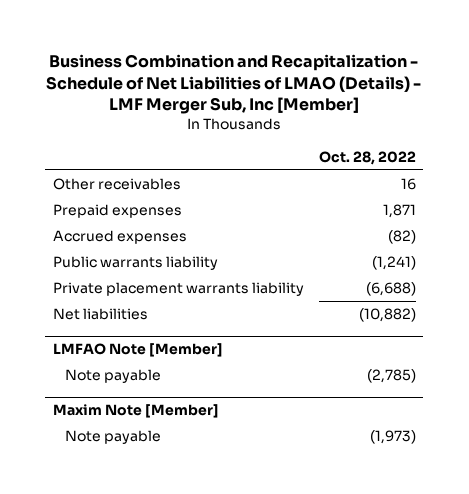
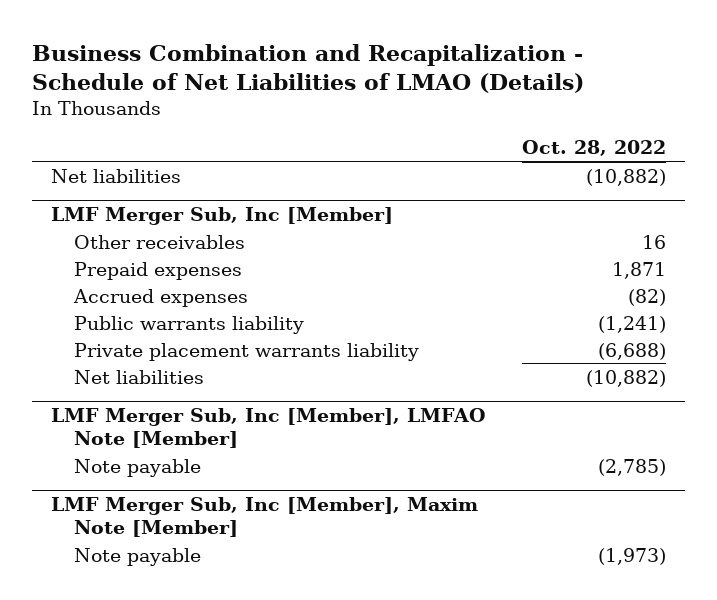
- Business Combination and Recapitalization - Schedule of Net Liabilities of LMAO (Details) - LMF Merger Sub, Inc [Member]
+ Business Combination and Recapitalization - Schedule of Net Liabilities of LMAO (Details)
+ Net liabilities | (10,882)
+ LMF Merger Sub, Inc [Member]
- LMFAO Note [Member]
+ LMF Merger Sub, Inc [Member], LMFAO Note [Member]
- Maxim Note [Member]
+ LMF Merger Sub, Inc [Member], Maxim Note [Member]

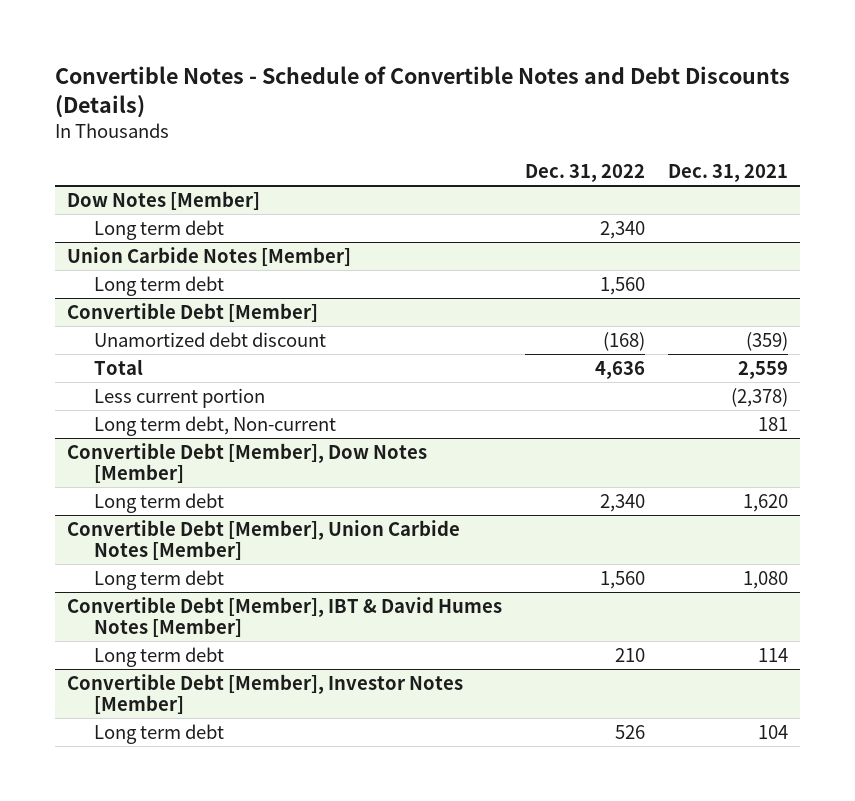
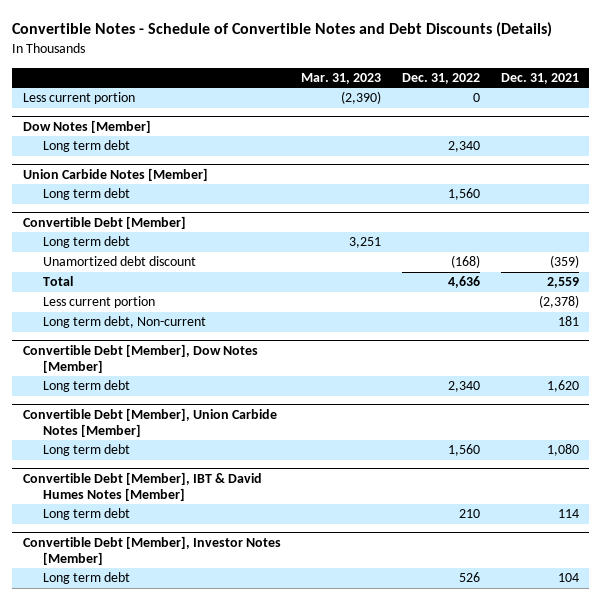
- | Dec. 31, 2022 | Dec. 31, 2021
+ | Mar. 31, 2023 | Dec. 31, 2022 | Dec. 31, 2021
+ Less current portion | (2,390) | 0 |
@ Convertible Debt [Member]
+ Long term debt | 3,251 | |

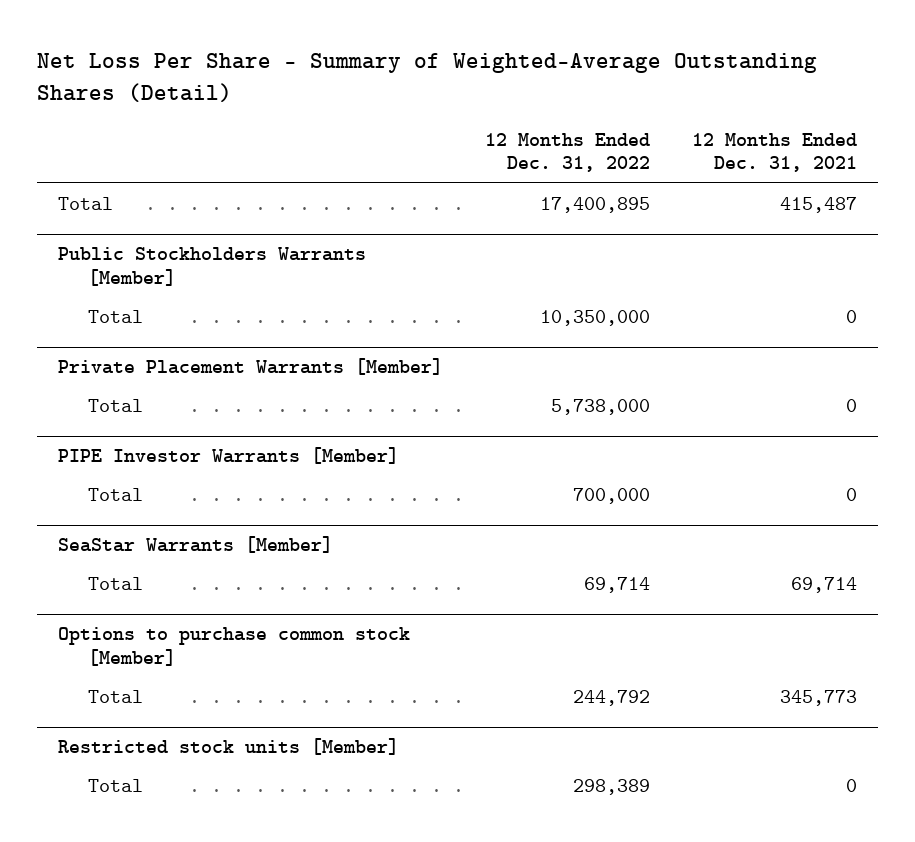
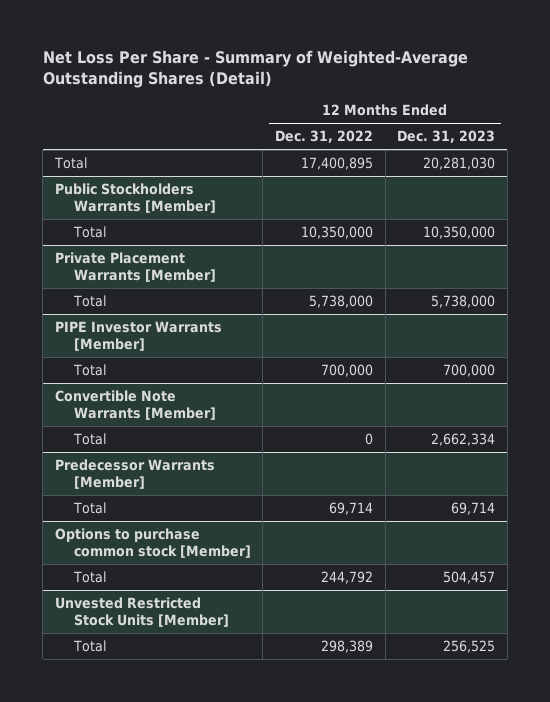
- | 12 Months Ended Dec. 31, 2022 | 12 Months Ended Dec. 31, 2021
+ | 12 Months Ended Dec. 31, 2022 | 12 Months Ended Dec. 31, 2023
- SeaStar Warrants [Member]
+ Convertible Note Warrants [Member]
+ Total | 0 | 2,662,334
+ Predecessor Warrants [Member]
- Restricted stock units [Member]
+ Unvested Restricted Stock Units [Member]

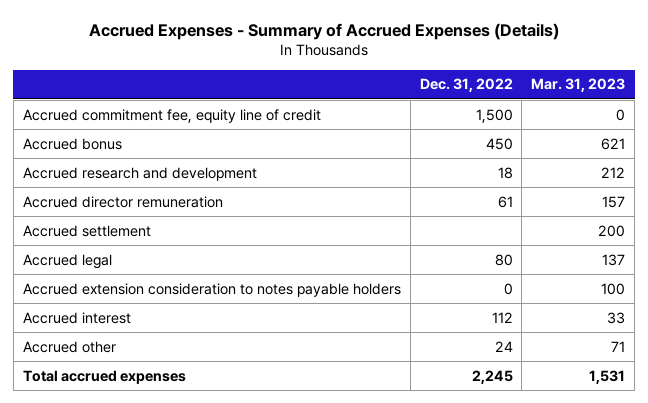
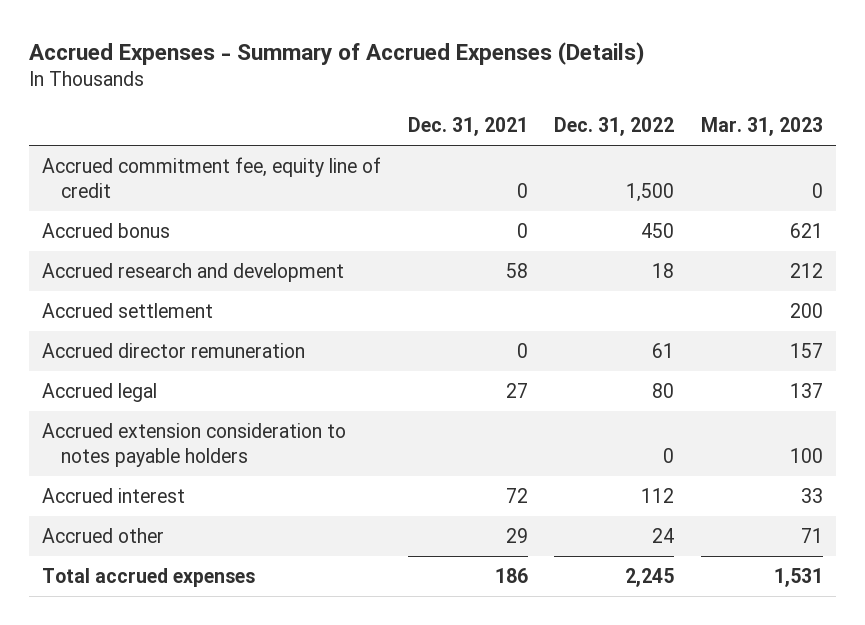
- | Dec. 31, 2022 | Mar. 31, 2023
+ | Dec. 31, 2021 | Dec. 31, 2022 | Mar. 31, 2023
moved down: Accrued director remuneration | 0 | 61 | 157

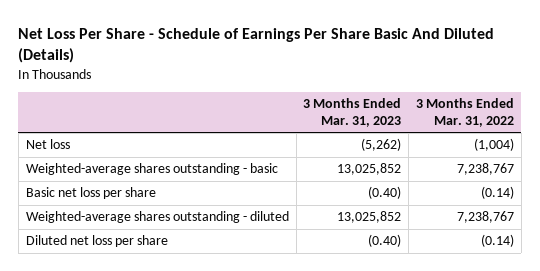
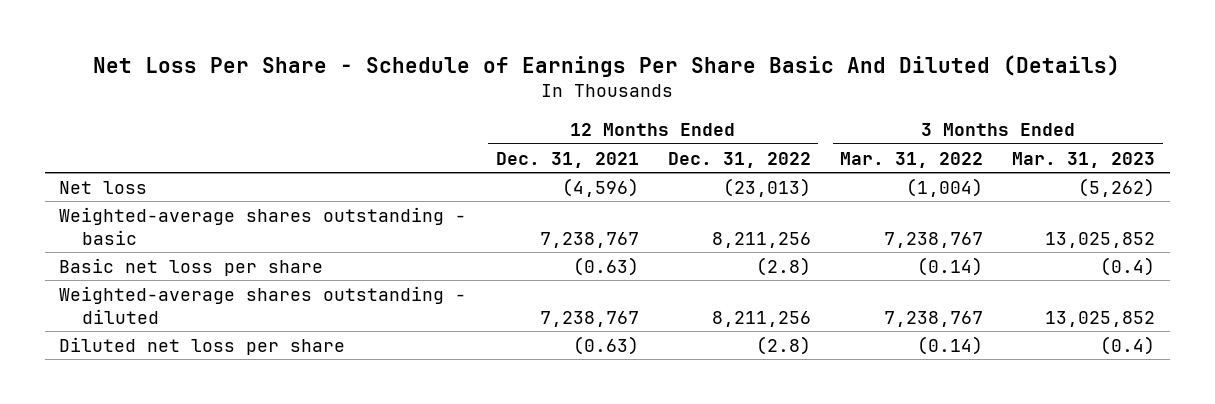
- | 3 Months Ended Mar. 31, 2023 | 3 Months Ended Mar. 31, 2022
+ | 12 Months Ended Dec. 31, 2021 | 12 Months Ended Dec. 31, 2022 | 3 Months Ended Mar. 31, 2022 | 3 Months Ended Mar. 31, 2023
- Basic net loss per share | (0.40) | (0.14)
+ Basic net loss per share | (0.63) | (2.8) | (0.14) | (0.4)
- Diluted net loss per share | (0.40) | (0.14)
+ Diluted net loss per share | (0.63) | (2.8) | (0.14) | (0.4)

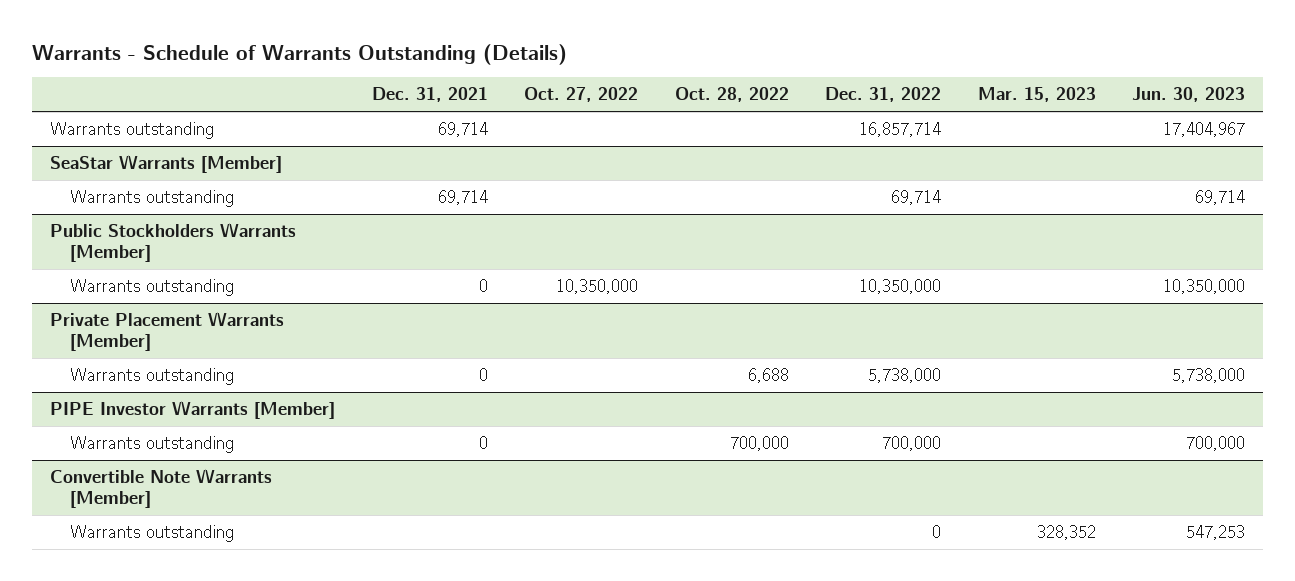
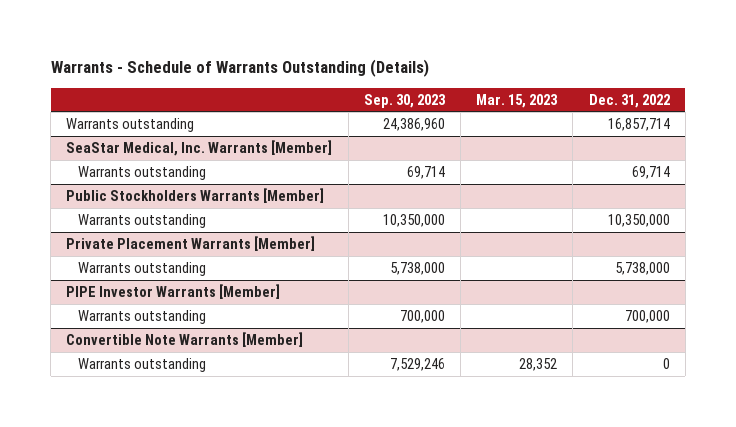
- | Dec. 31, 2021 | Oct. 27, 2022 | Oct. 28, 2022 | Dec. 31, 2022 | Mar. 15, 2023 | Jun. 30, 2023
+ | Sep. 30, 2023 | Mar. 15, 2023 | Dec. 31, 2022
- SeaStar Warrants [Member]
+ SeaStar Medical, Inc. Warrants [Member]
@ Convertible Note Warrants [Member]
- Warrants outstanding | | | | 0 | 328,352 | 547,253
+ Warrants outstanding | 7,529,246 | 28,352 | 0

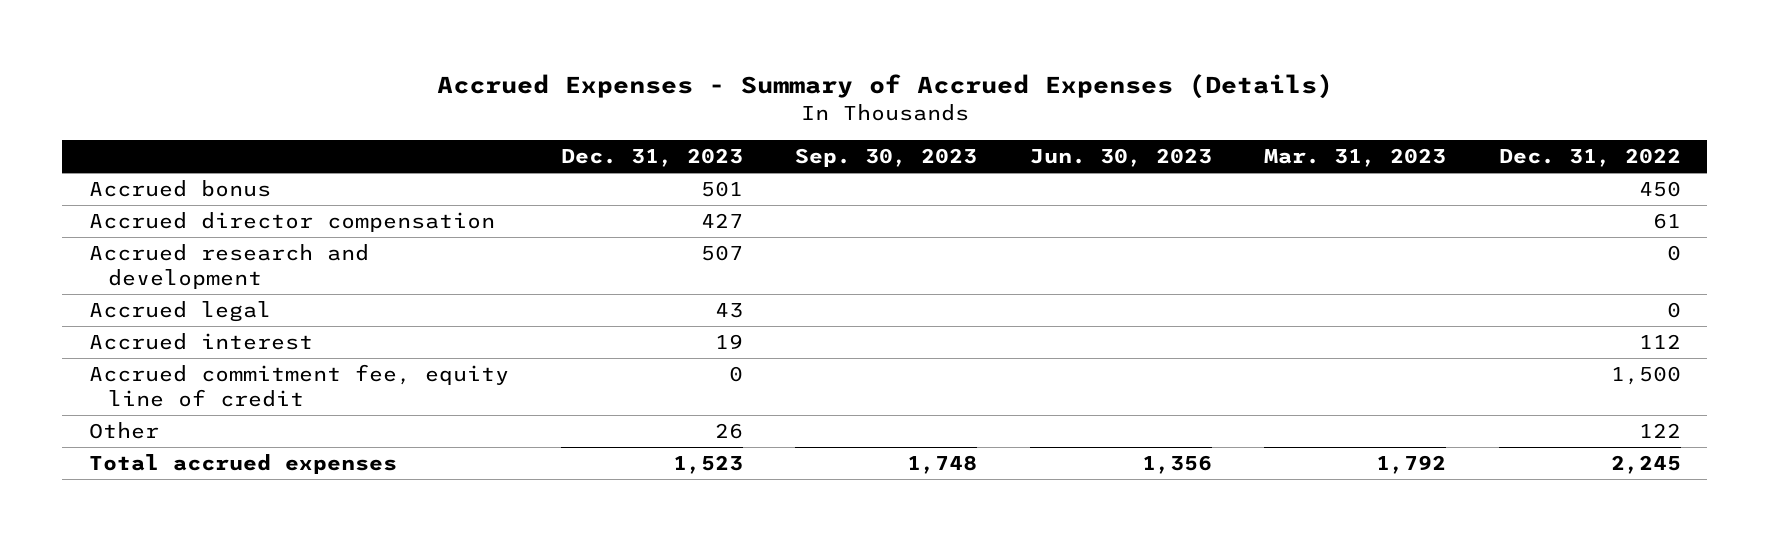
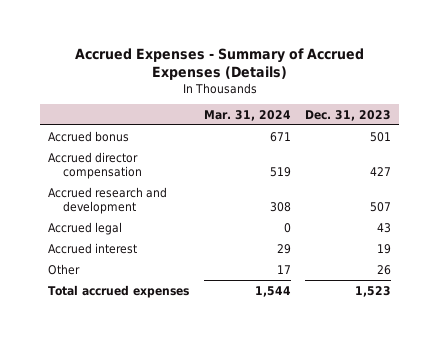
- | Dec. 31, 2023 | Sep. 30, 2023 | Jun. 30, 2023 | Mar. 31, 2023 | Dec. 31, 2022
+ | Mar. 31, 2024 | Dec. 31, 2023
- Accrued commitment fee, equity line of credit | 0 | | | | 1,500

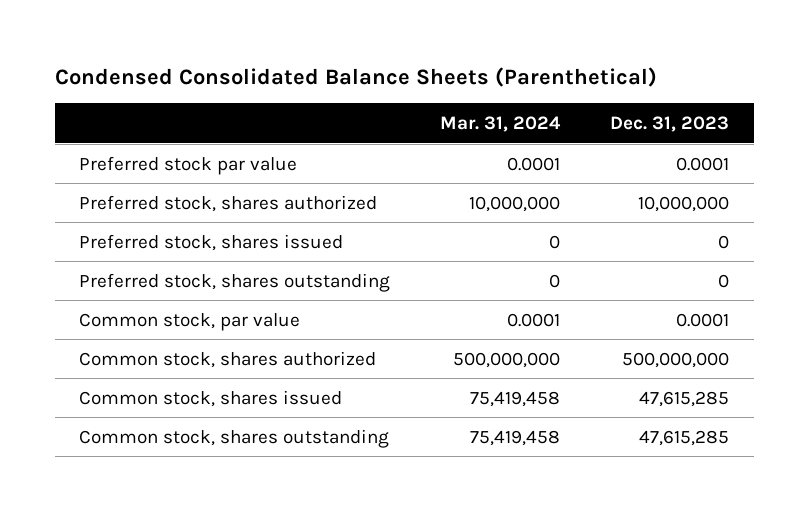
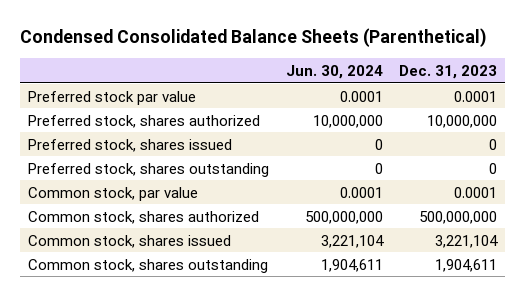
- | Mar. 31, 2024 | Dec. 31, 2023
+ | Jun. 30, 2024 | Dec. 31, 2023
- Common stock, shares issued | 75,419,458 | 47,615,285
- Common stock, shares outstanding | 75,419,458 | 47,615,285
+ Common stock, shares issued | 3,221,104 | 3,221,104
+ Common stock, shares outstanding | 1,904,611 | 1,904,611

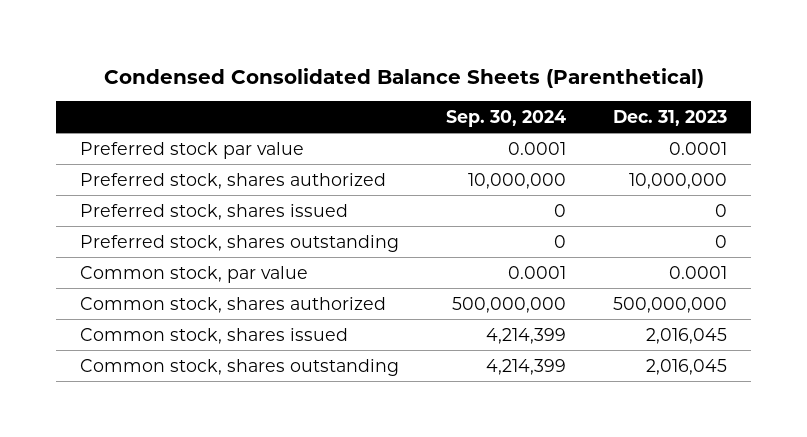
- | Jun. 30, 2024 | Dec. 31, 2023
+ | Sep. 30, 2024 | Dec. 31, 2023
- Common stock, shares issued | 3,221,104 | 3,221,104
- Common stock, shares outstanding | 1,904,611 | 1,904,611
+ Common stock, shares issued | 4,214,399 | 2,016,045
+ Common stock, shares outstanding | 4,214,399 | 2,016,045

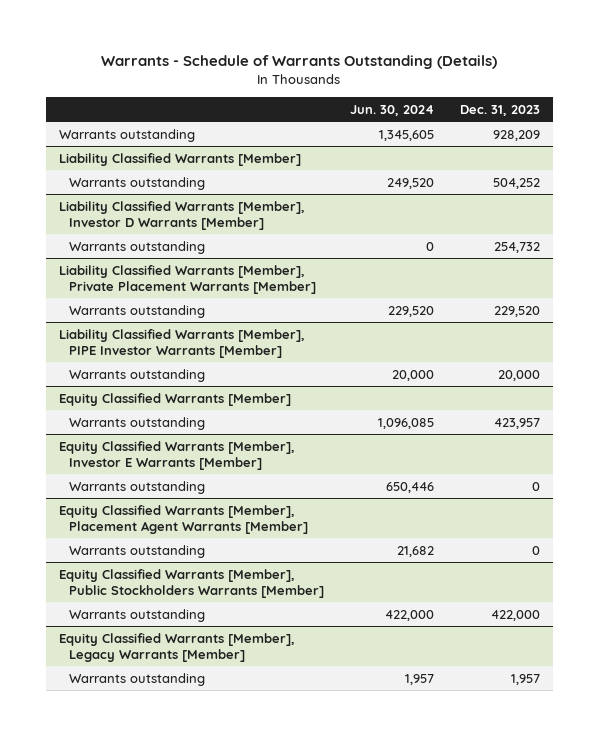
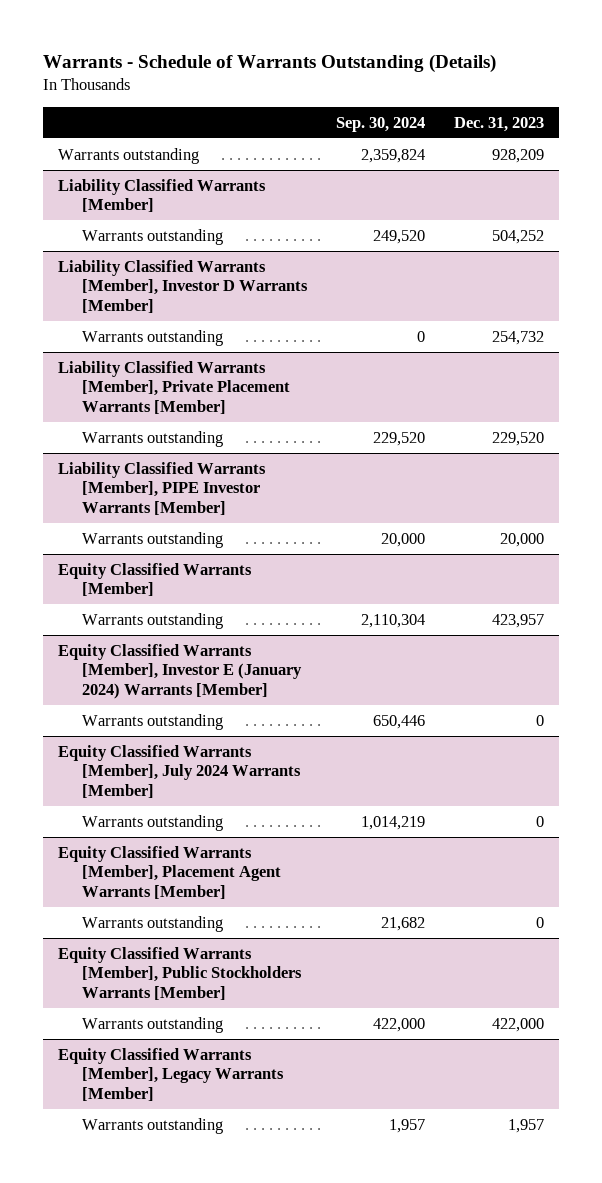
- | Jun. 30, 2024 | Dec. 31, 2023
+ | Sep. 30, 2024 | Dec. 31, 2023
- Equity Classified Warrants [Member], Investor E Warrants [Member]
+ Equity Classified Warrants [Member], Investor E (January 2024) Warrants [Member]
+ Equity Classified Warrants [Member], July 2024 Warrants [Member]
+ Warrants outstanding | 1,014,219 | 0

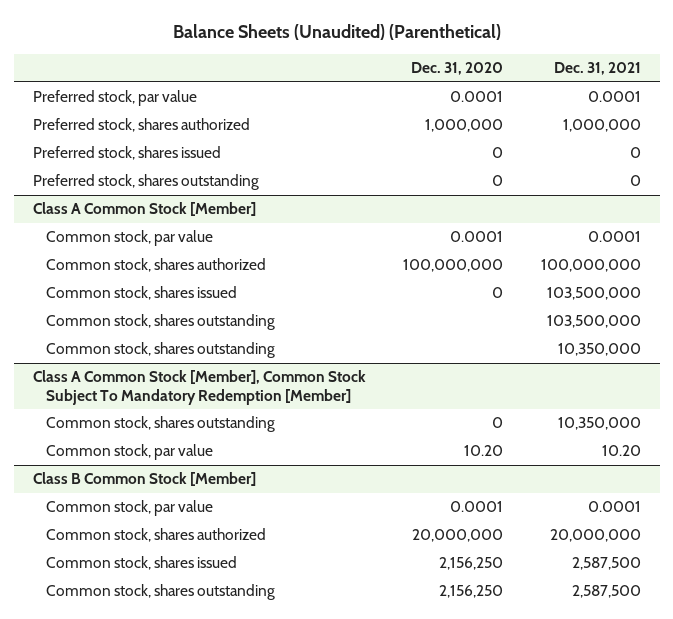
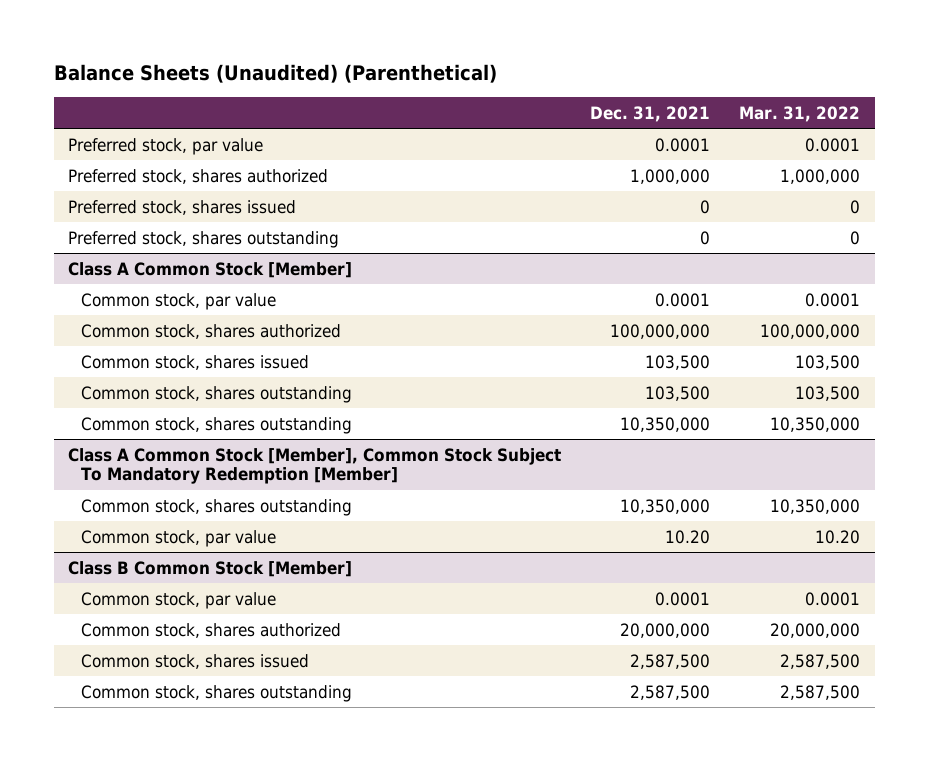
- | Dec. 31, 2020 | Dec. 31, 2021
+ | Dec. 31, 2021 | Mar. 31, 2022
@ Class A Common Stock [Member]
- Common stock, shares issued | 0 | 103,500,000
- Common stock, shares outstanding | | 103,500,000
+ Common stock, shares issued | 103,500 | 103,500
+ Common stock, shares outstanding | 103,500 | 103,500

